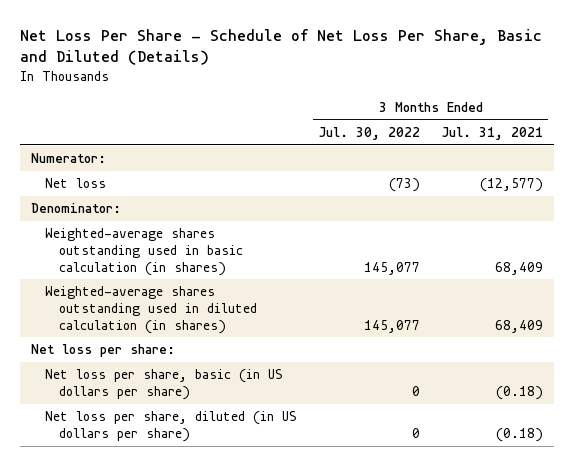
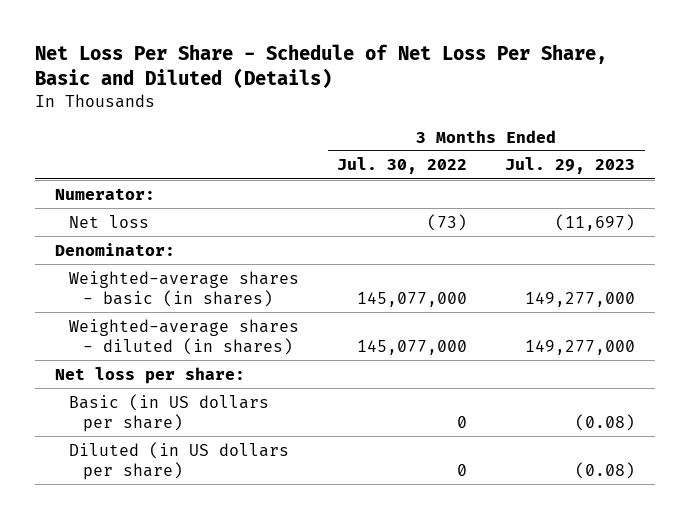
- | 3 Months Ended Jul. 30, 2022 | 3 Months Ended Jul. 31, 2021
+ | 3 Months Ended Jul. 30, 2022 | 3 Months Ended Jul. 29, 2023
- Weighted-average shares outstanding used in basic calculation (in shares) | 145,077 | 68,409
- Weighted-average shares outstanding used in diluted calculation (in shares) | 145,077 | 68,409
+ Weighted-average shares - basic (in shares) | 145,077,000 | 149,277,000
+ Weighted-average shares - diluted (in shares) | 145,077,000 | 149,277,000
- Net loss per share, basic (in US dollars per share) | 0 | (0.18)
- Net loss per share, diluted (in US dollars per share) | 0 | (0.18)
+ Basic (in US dollars per share) | 0 | (0.08)
+ Diluted (in US dollars per share) | 0 | (0.08)

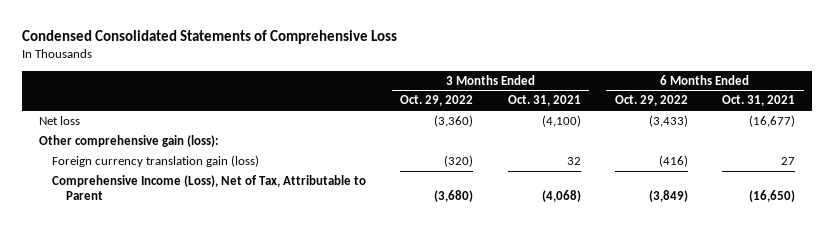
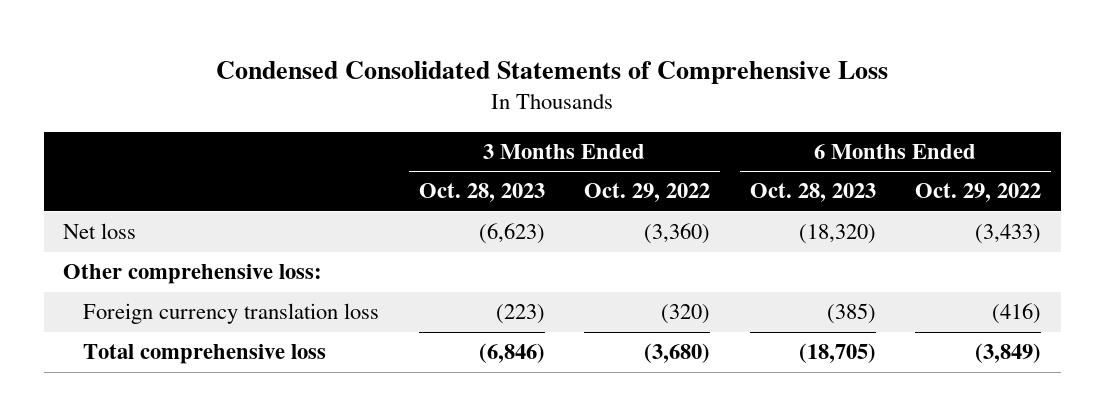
- | 3 Months Ended Oct. 29, 2022 | 3 Months Ended Oct. 31, 2021 | 6 Months Ended Oct. 29, 2022 | 6 Months Ended Oct. 31, 2021
+ | 3 Months Ended Oct. 28, 2023 | 3 Months Ended Oct. 29, 2022 | 6 Months Ended Oct. 28, 2023 | 6 Months Ended Oct. 29, 2022
- Other comprehensive gain (loss):
- Foreign currency translation gain (loss) | (320) | 32 | (416) | 27
- Comprehensive Income (Loss), Net of Tax, Attributable to Parent | (3,680) | (4,068) | (3,849) | (16,650)
+ Other comprehensive loss:
+ Foreign currency translation loss | (223) | (320) | (385) | (416)
+ Total comprehensive loss | (6,846) | (3,680) | (18,705) | (3,849)

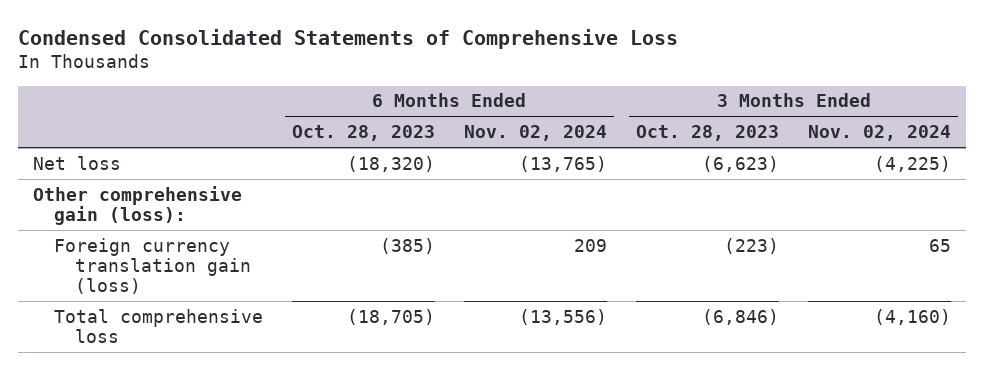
- | 3 Months Ended Oct. 28, 2023 | 3 Months Ended Oct. 29, 2022 | 6 Months Ended Oct. 28, 2023 | 6 Months Ended Oct. 29, 2022
+ | 6 Months Ended Oct. 28, 2023 | 6 Months Ended Nov. 02, 2024 | 3 Months Ended Oct. 28, 2023 | 3 Months Ended Nov. 02, 2024
- Other comprehensive loss:
- Foreign currency translation loss | (223) | (320) | (385) | (416)
+ Other comprehensive gain (loss):
+ Foreign currency translation gain (loss) | (385) | 209 | (223) | 65

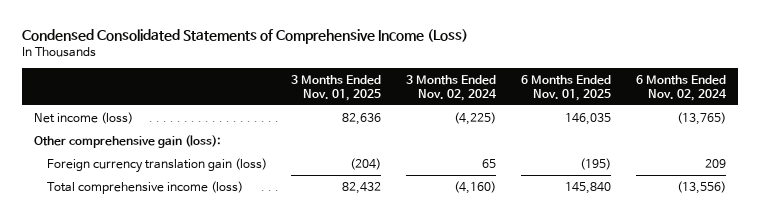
- Condensed Consolidated Statements of Comprehensive Loss
+ Condensed Consolidated Statements of Comprehensive Income (Loss)
- | 6 Months Ended Oct. 28, 2023 | 6 Months Ended Nov. 02, 2024 | 3 Months Ended Oct. 28, 2023 | 3 Months Ended Nov. 02, 2024
+ | 3 Months Ended Nov. 01, 2025 | 3 Months Ended Nov. 02, 2024 | 6 Months Ended Nov. 01, 2025 | 6 Months Ended Nov. 02, 2024
- Net loss | (18,320) | (13,765) | (6,623) | (4,225)
+ Net income (loss) | 82,636 | (4,225) | 146,035 | (13,765)
- Total comprehensive loss | (18,705) | (13,556) | (6,846) | (4,160)
+ Total comprehensive income (loss) | 82,432 | (4,160) | 145,840 | (13,556)

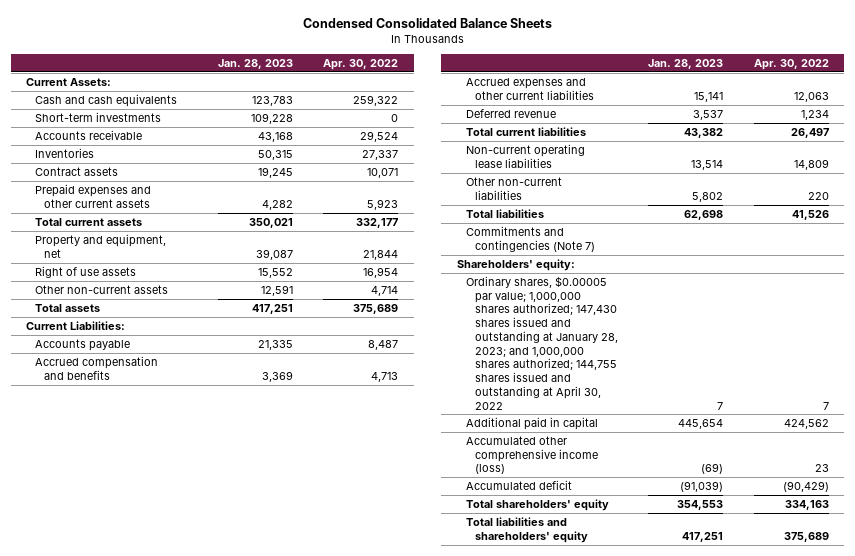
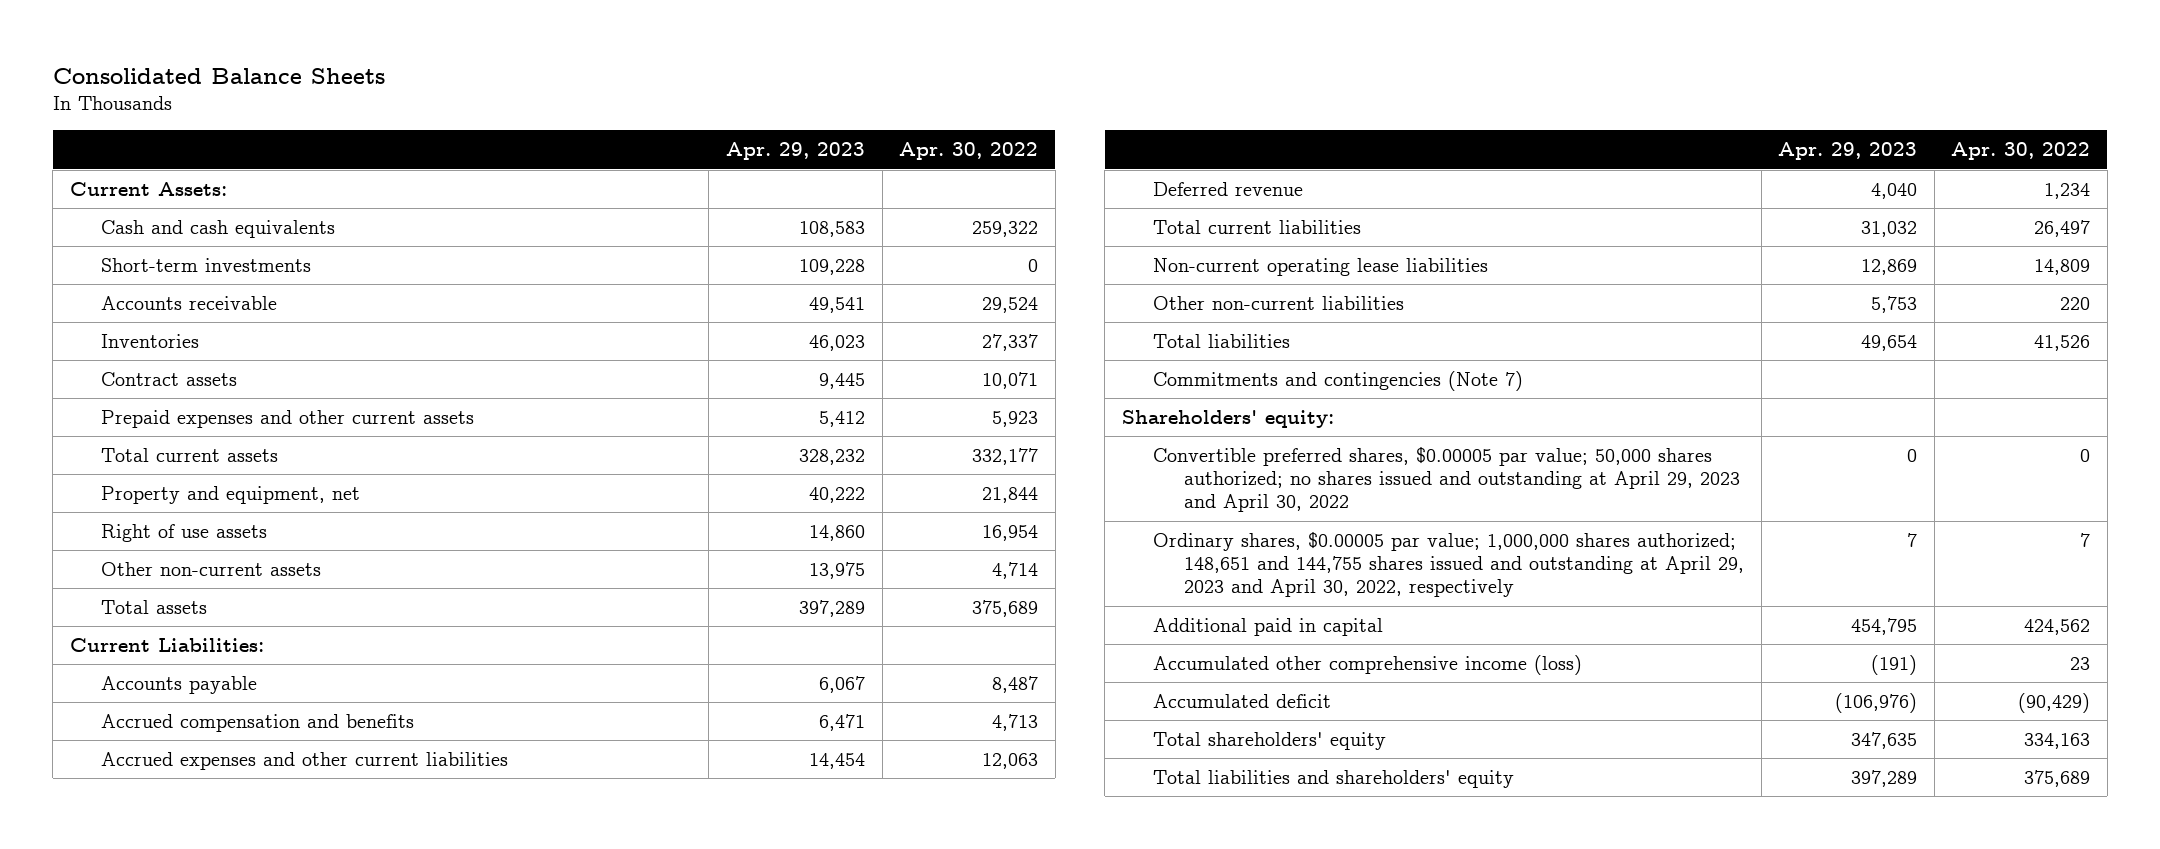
- Condensed Consolidated Balance Sheets
+ Consolidated Balance Sheets
- | Jan. 28, 2023 | Apr. 30, 2022
+ | Apr. 29, 2023 | Apr. 30, 2022
- Ordinary shares, $0.00005 par value; 1,000,000 shares authorized; 147,430 shares issued and outstanding at January 28, 2023; and 1,000,000 shares authorized; 144,755 shares issued and outstanding at April 30, 2022 | 7 | 7
+ Convertible preferred shares, $0.00005 par value; 50,000 shares authorized; no shares issued and outstanding at April 29, 2023 and April 30, 2022 | 0 | 0
+ Ordinary shares, $0.00005 par value; 1,000,000 shares authorized; 148,651 and 144,755 shares issued and outstanding at April 29, 2023 and April 30, 2022, respectively | 7 | 7

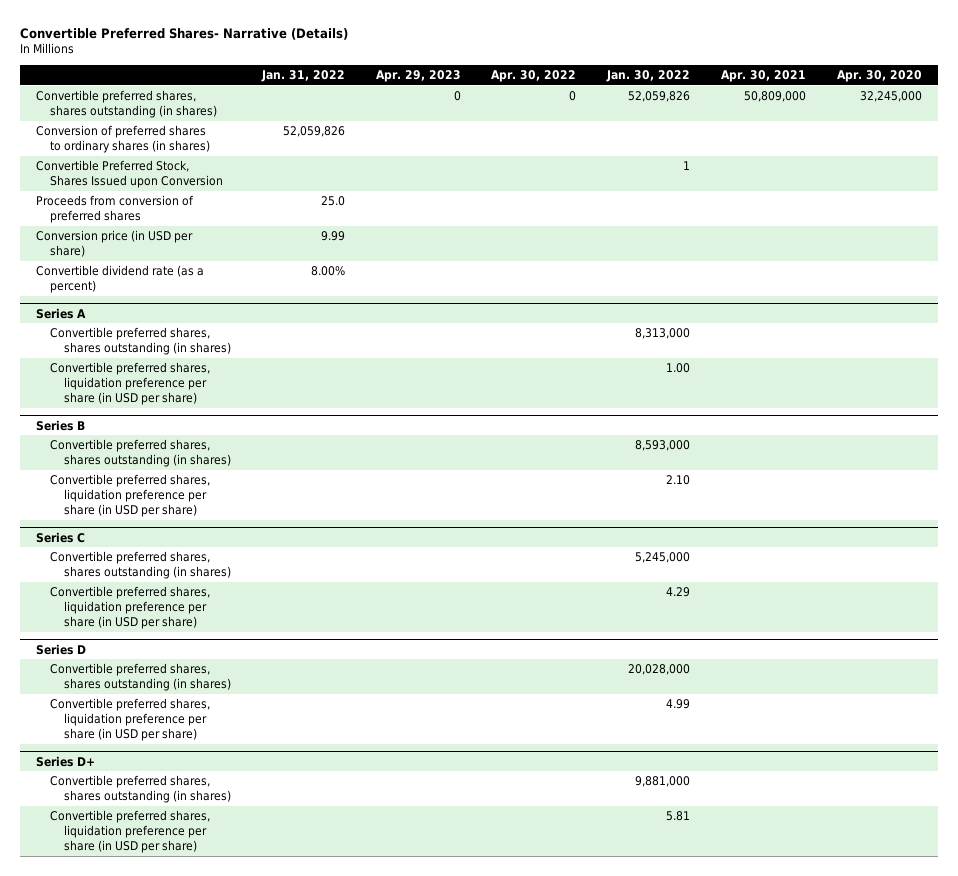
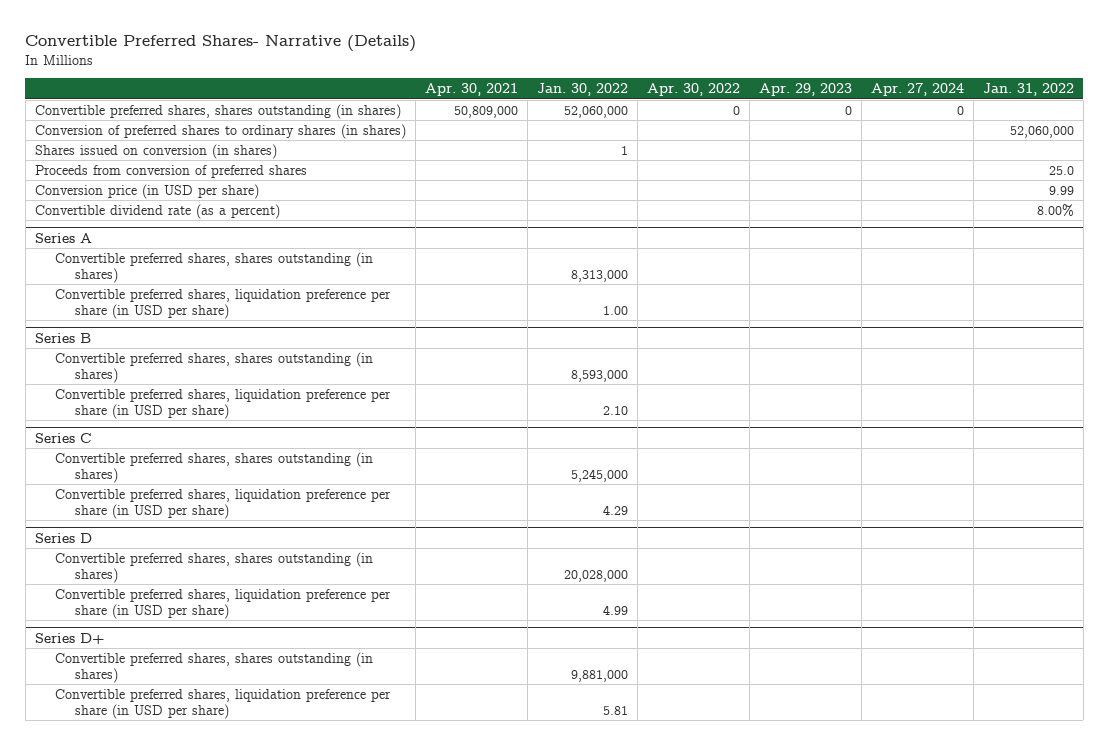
- | Jan. 31, 2022 | Apr. 29, 2023 | Apr. 30, 2022 | Jan. 30, 2022 | Apr. 30, 2021 | Apr. 30, 2020
+ | Apr. 30, 2021 | Jan. 30, 2022 | Apr. 30, 2022 | Apr. 29, 2023 | Apr. 27, 2024 | Jan. 31, 2022
- Convertible preferred shares, shares outstanding (in shares) | | 0 | 0 | 52,059,826 | 50,809,000 | 32,245,000
- Conversion of preferred shares to ordinary shares (in shares) | 52,059,826 | | | | |
- Convertible Preferred Stock, Shares Issued upon Conversion | | | | 1 | |
+ Convertible preferred shares, shares outstanding (in shares) | 50,809,000 | 52,060,000 | 0 | 0 | 0 |
+ Conversion of preferred shares to ordinary shares (in shares) | | | | | | 52,060,000
+ Shares issued on conversion (in shares) | | 1 | | | |

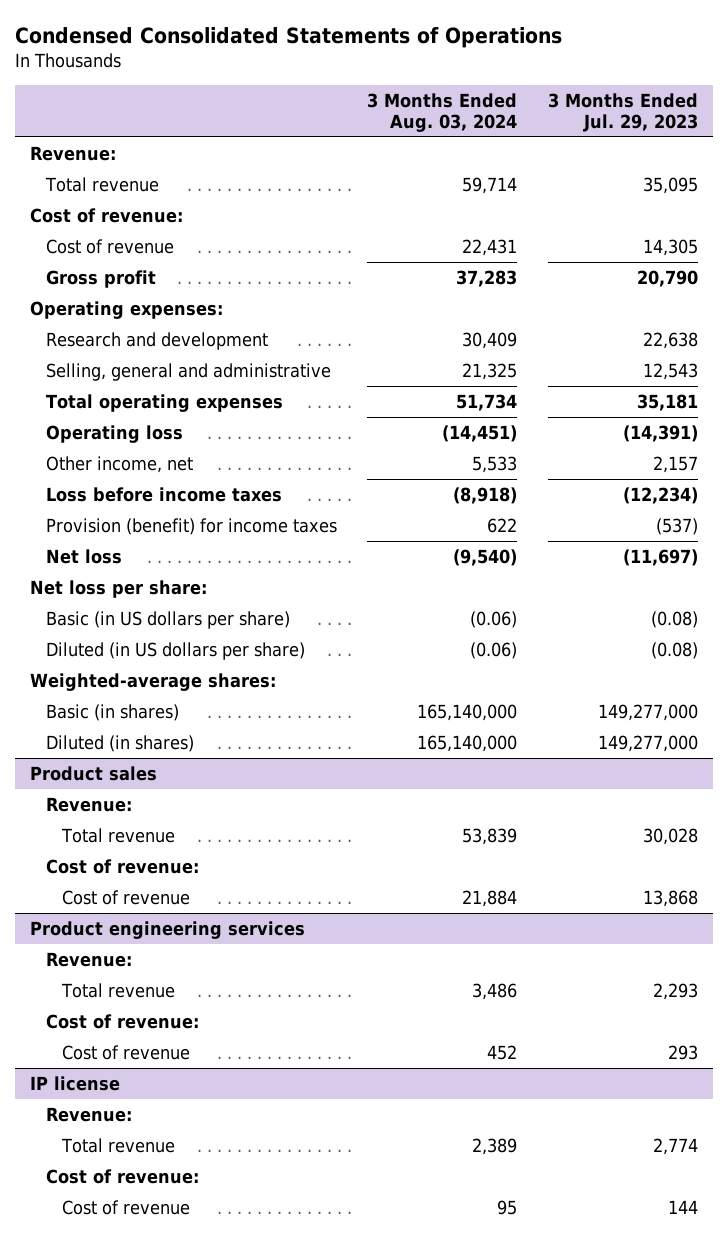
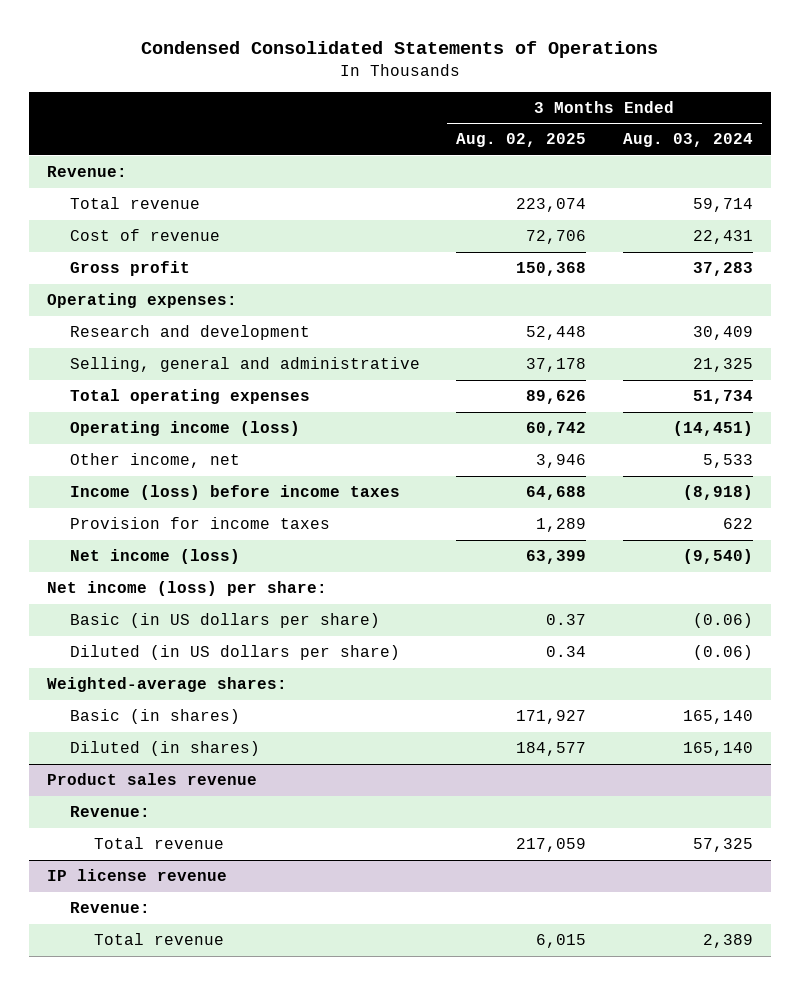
- | 3 Months Ended Aug. 03, 2024 | 3 Months Ended Jul. 29, 2023
+ | 3 Months Ended Aug. 02, 2025 | 3 Months Ended Aug. 03, 2024
- Cost of revenue:
- Operating loss | (14,451) | (14,391)
+ Operating income (loss) | 60,742 | (14,451)
- Loss before income taxes | (8,918) | (12,234)
- Provision (benefit) for income taxes | 622 | (537)
- Net loss | (9,540) | (11,697)
- Net loss per share:
+ Income (loss) before income taxes | 64,688 | (8,918)
+ Provision for income taxes | 1,289 | 622
+ Net income (loss) | 63,399 | (9,540)
+ Net income (loss) per share:
- Basic (in shares) | 165,140,000 | 149,277,000
- Diluted (in shares) | 165,140,000 | 149,277,000
- Product sales
- Revenue:
- Total revenue | 53,839 | 30,028
- Cost of revenue:
- Cost of revenue | 21,884 | 13,868
- Product engineering services
+ Basic (in shares) | 171,927 | 165,140
+ Diluted (in shares) | 184,577 | 165,140
+ Product sales revenue
- Total revenue | 3,486 | 2,293
- Cost of revenue:
- Cost of revenue | 452 | 293
- IP license
+ Total revenue | 217,059 | 57,325
+ IP license revenue
- Cost of revenue:
- Cost of revenue | 95 | 144

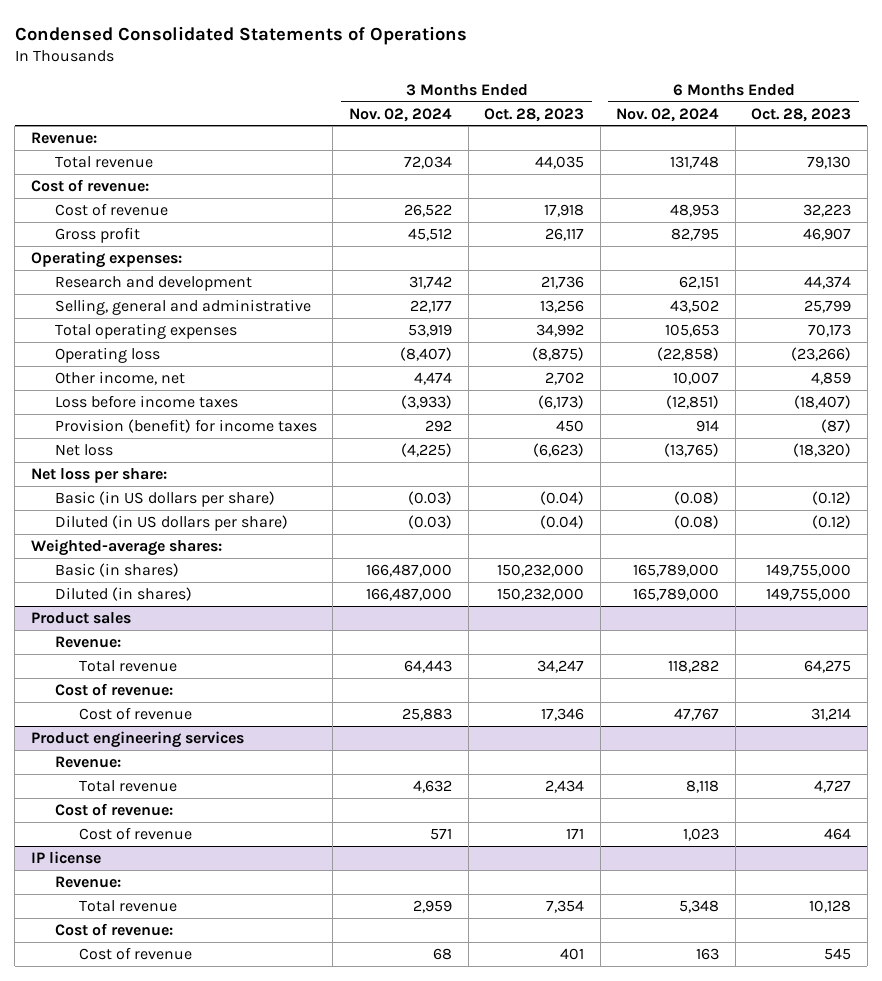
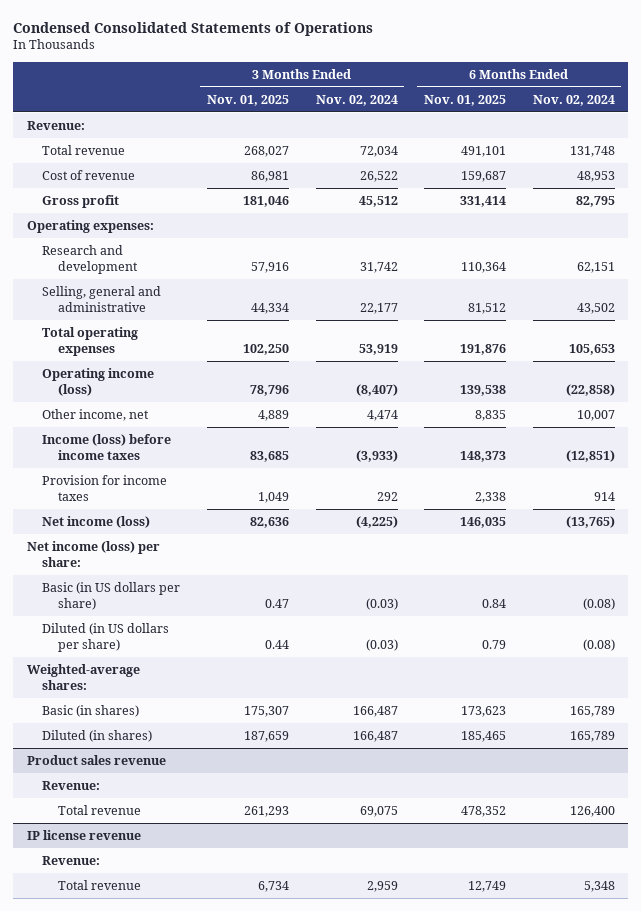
- | 3 Months Ended Nov. 02, 2024 | 3 Months Ended Oct. 28, 2023 | 6 Months Ended Nov. 02, 2024 | 6 Months Ended Oct. 28, 2023
+ | 3 Months Ended Nov. 01, 2025 | 3 Months Ended Nov. 02, 2024 | 6 Months Ended Nov. 01, 2025 | 6 Months Ended Nov. 02, 2024
- Cost of revenue:
- Operating loss | (8,407) | (8,875) | (22,858) | (23,266)
+ Operating income (loss) | 78,796 | (8,407) | 139,538 | (22,858)
- Loss before income taxes | (3,933) | (6,173) | (12,851) | (18,407)
- Provision (benefit) for income taxes | 292 | 450 | 914 | (87)
- Net loss | (4,225) | (6,623) | (13,765) | (18,320)
- Net loss per share:
+ Income (loss) before income taxes | 83,685 | (3,933) | 148,373 | (12,851)
+ Provision for income taxes | 1,049 | 292 | 2,338 | 914
+ Net income (loss) | 82,636 | (4,225) | 146,035 | (13,765)
+ Net income (loss) per share:
- Basic (in shares) | 166,487,000 | 150,232,000 | 165,789,000 | 149,755,000
- Diluted (in shares) | 166,487,000 | 150,232,000 | 165,789,000 | 149,755,000
- Product sales
- Revenue:
- Total revenue | 64,443 | 34,247 | 118,282 | 64,275
- Cost of revenue:
- Cost of revenue | 25,883 | 17,346 | 47,767 | 31,214
- Product engineering services
+ Basic (in shares) | 175,307 | 166,487 | 173,623 | 165,789
+ Diluted (in shares) | 187,659 | 166,487 | 185,465 | 165,789
+ Product sales revenue
- Total revenue | 4,632 | 2,434 | 8,118 | 4,727
- Cost of revenue:
- Cost of revenue | 571 | 171 | 1,023 | 464
- IP license
+ Total revenue | 261,293 | 69,075 | 478,352 | 126,400
+ IP license revenue
- Cost of revenue:
- Cost of revenue | 68 | 401 | 163 | 545

